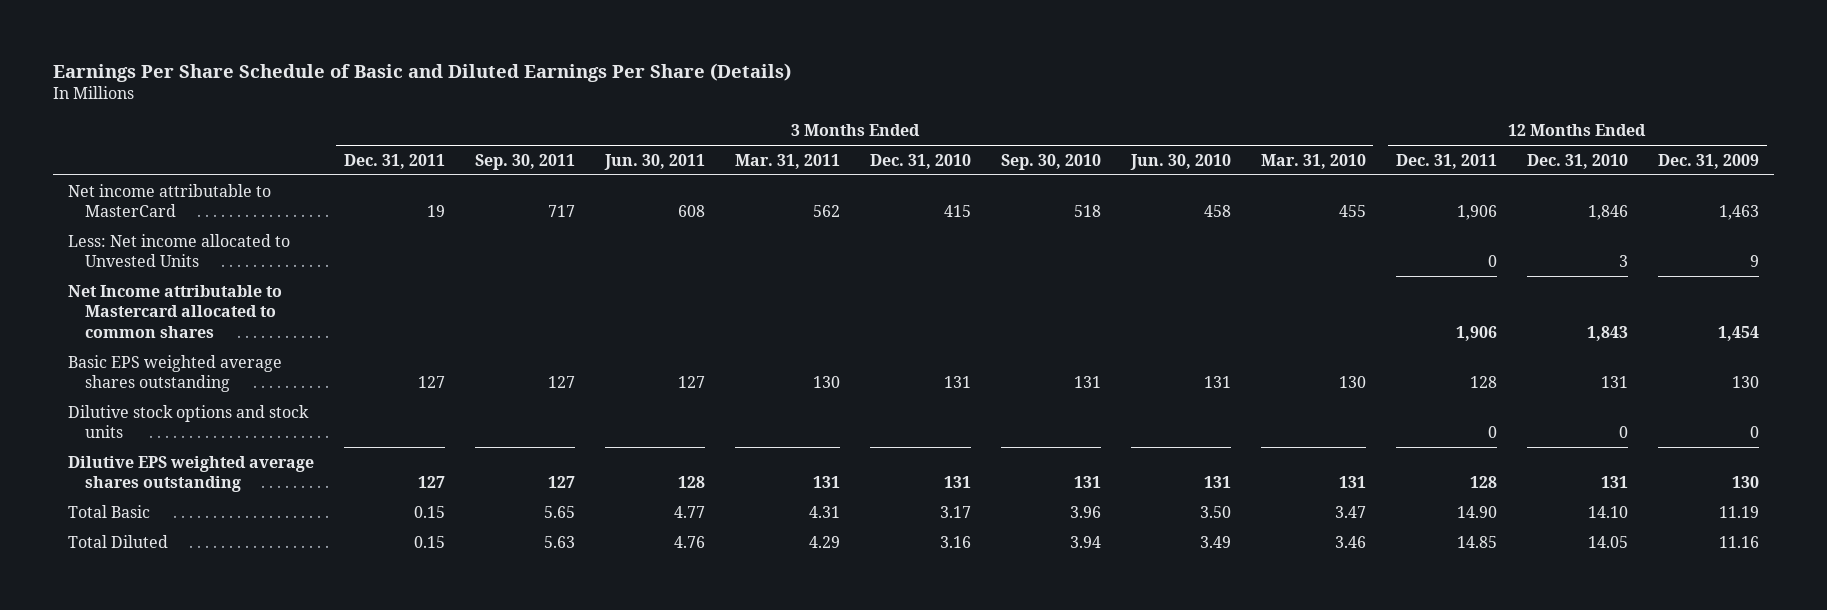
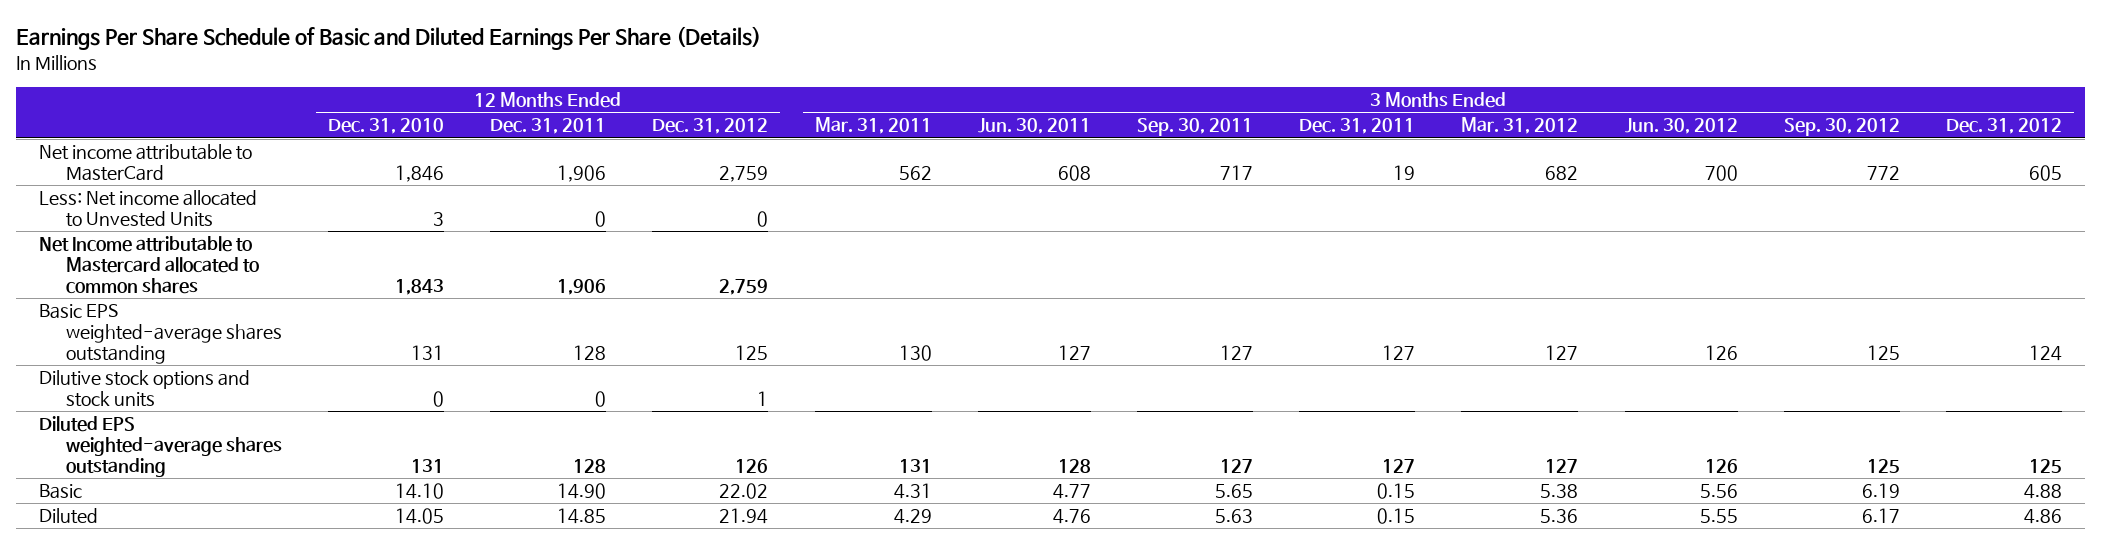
- | 3 Months Ended Dec. 31, 2011 | 3 Months Ended Sep. 30, 2011 | 3 Months Ended Jun. 30, 2011 | 3 Months Ended Mar. 31, 2011 | 3 Months Ended Dec. 31, 2010 | 3 Months Ended Sep. 30, 2010 | 3 Months Ended Jun. 30, 2010 | 3 Months Ended Mar. 31, 2010 | 12 Months Ended Dec. 31, 2011 | 12 Months Ended Dec. 31, 2010 | 12 Months Ended Dec. 31, 2009
+ | 12 Months Ended Dec. 31, 2010 | 12 Months Ended Dec. 31, 2011 | 12 Months Ended Dec. 31, 2012 | 3 Months Ended Mar. 31, 2011 | 3 Months Ended Jun. 30, 2011 | 3 Months Ended Sep. 30, 2011 | 3 Months Ended Dec. 31, 2011 | 3 Months Ended Mar. 31, 2012 | 3 Months Ended Jun. 30, 2012 | 3 Months Ended Sep. 30, 2012 | 3 Months Ended Dec. 31, 2012
- Basic EPS weighted average shares outstanding | 127 | 127 | 127 | 130 | 131 | 131 | 131 | 130 | 128 | 131 | 130
+ Basic EPS weighted-average shares outstanding | 131 | 128 | 125 | 130 | 127 | 127 | 127 | 127 | 126 | 125 | 124
- Dilutive EPS weighted average shares outstanding | 127 | 127 | 128 | 131 | 131 | 131 | 131 | 131 | 128 | 131 | 130
- Total Basic | 0.15 | 5.65 | 4.77 | 4.31 | 3.17 | 3.96 | 3.50 | 3.47 | 14.90 | 14.10 | 11.19
- Total Diluted | 0.15 | 5.63 | 4.76 | 4.29 | 3.16 | 3.94 | 3.49 | 3.46 | 14.85 | 14.05 | 11.16
+ Diluted EPS weighted-average shares outstanding | 131 | 128 | 126 | 131 | 128 | 127 | 127 | 127 | 126 | 125 | 125
+ Basic | 14.10 | 14.90 | 22.02 | 4.31 | 4.77 | 5.65 | 0.15 | 5.38 | 5.56 | 6.19 | 4.88
+ Diluted | 14.05 | 14.85 | 21.94 | 4.29 | 4.76 | 5.63 | 0.15 | 5.36 | 5.55 | 6.17 | 4.86

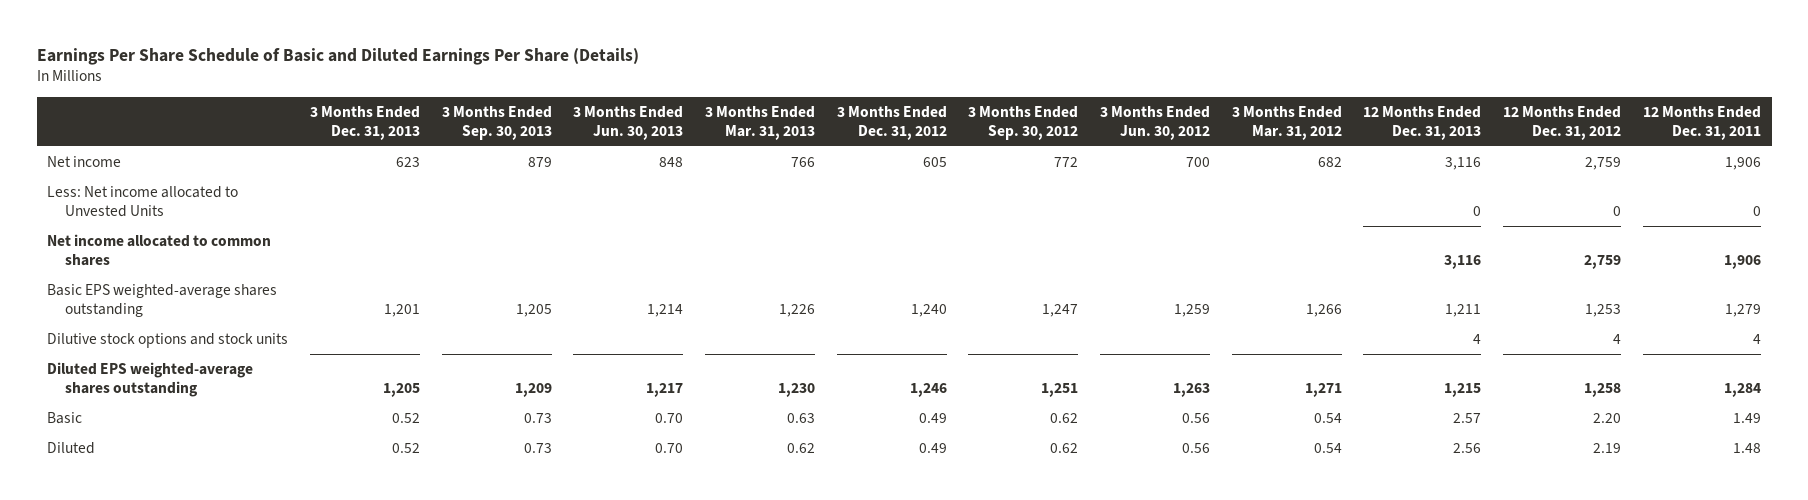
- | 12 Months Ended Dec. 31, 2010 | 12 Months Ended Dec. 31, 2011 | 12 Months Ended Dec. 31, 2012 | 3 Months Ended Mar. 31, 2011 | 3 Months Ended Jun. 30, 2011 | 3 Months Ended Sep. 30, 2011 | 3 Months Ended Dec. 31, 2011 | 3 Months Ended Mar. 31, 2012 | 3 Months Ended Jun. 30, 2012 | 3 Months Ended Sep. 30, 2012 | 3 Months Ended Dec. 31, 2012
+ | 3 Months Ended Dec. 31, 2013 | 3 Months Ended Sep. 30, 2013 | 3 Months Ended Jun. 30, 2013 | 3 Months Ended Mar. 31, 2013 | 3 Months Ended Dec. 31, 2012 | 3 Months Ended Sep. 30, 2012 | 3 Months Ended Jun. 30, 2012 | 3 Months Ended Mar. 31, 2012 | 12 Months Ended Dec. 31, 2013 | 12 Months Ended Dec. 31, 2012 | 12 Months Ended Dec. 31, 2011
- Net income attributable to MasterCard | 1,846 | 1,906 | 2,759 | 562 | 608 | 717 | 19 | 682 | 700 | 772 | 605
+ Net income | 623 | 879 | 848 | 766 | 605 | 772 | 700 | 682 | 3,116 | 2,759 | 1,906
- Net Income attributable to Mastercard allocated to common shares | 1,843 | 1,906 | 2,759 | | | | | | | |
- Basic EPS weighted-average shares outstanding | 131 | 128 | 125 | 130 | 127 | 127 | 127 | 127 | 126 | 125 | 124
- Dilutive stock options and stock units | 0 | 0 | 1 | | | | | | | |
- Diluted EPS weighted-average shares outstanding | 131 | 128 | 126 | 131 | 128 | 127 | 127 | 127 | 126 | 125 | 125
- Basic | 14.10 | 14.90 | 22.02 | 4.31 | 4.77 | 5.65 | 0.15 | 5.38 | 5.56 | 6.19 | 4.88
- Diluted | 14.05 | 14.85 | 21.94 | 4.29 | 4.76 | 5.63 | 0.15 | 5.36 | 5.55 | 6.17 | 4.86
+ Net income allocated to common shares | | | | | | | | | 3,116 | 2,759 | 1,906
+ Basic EPS weighted-average shares outstanding | 1,201 | 1,205 | 1,214 | 1,226 | 1,240 | 1,247 | 1,259 | 1,266 | 1,211 | 1,253 | 1,279
+ Dilutive stock options and stock units | | | | | | | | | 4 | 4 | 4
+ Diluted EPS weighted-average shares outstanding | 1,205 | 1,209 | 1,217 | 1,230 | 1,246 | 1,251 | 1,263 | 1,271 | 1,215 | 1,258 | 1,284
+ Basic | 0.52 | 0.73 | 0.70 | 0.63 | 0.49 | 0.62 | 0.56 | 0.54 | 2.57 | 2.20 | 1.49
+ Diluted | 0.52 | 0.73 | 0.70 | 0.62 | 0.49 | 0.62 | 0.56 | 0.54 | 2.56 | 2.19 | 1.48

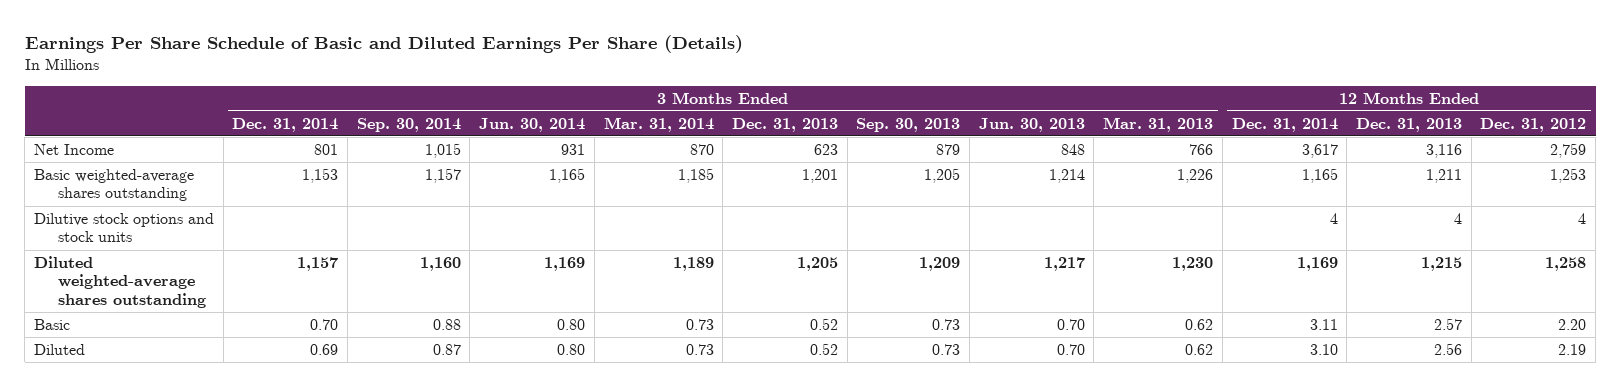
- | 3 Months Ended Dec. 31, 2013 | 3 Months Ended Sep. 30, 2013 | 3 Months Ended Jun. 30, 2013 | 3 Months Ended Mar. 31, 2013 | 3 Months Ended Dec. 31, 2012 | 3 Months Ended Sep. 30, 2012 | 3 Months Ended Jun. 30, 2012 | 3 Months Ended Mar. 31, 2012 | 12 Months Ended Dec. 31, 2013 | 12 Months Ended Dec. 31, 2012 | 12 Months Ended Dec. 31, 2011
+ | 3 Months Ended Dec. 31, 2014 | 3 Months Ended Sep. 30, 2014 | 3 Months Ended Jun. 30, 2014 | 3 Months Ended Mar. 31, 2014 | 3 Months Ended Dec. 31, 2013 | 3 Months Ended Sep. 30, 2013 | 3 Months Ended Jun. 30, 2013 | 3 Months Ended Mar. 31, 2013 | 12 Months Ended Dec. 31, 2014 | 12 Months Ended Dec. 31, 2013 | 12 Months Ended Dec. 31, 2012
- Net income | 623 | 879 | 848 | 766 | 605 | 772 | 700 | 682 | 3,116 | 2,759 | 1,906
- Less: Net income allocated to Unvested Units | | | | | | | | | 0 | 0 | 0
- Net income allocated to common shares | | | | | | | | | 3,116 | 2,759 | 1,906
- Basic EPS weighted-average shares outstanding | 1,201 | 1,205 | 1,214 | 1,226 | 1,240 | 1,247 | 1,259 | 1,266 | 1,211 | 1,253 | 1,279
+ Net Income | 801 | 1,015 | 931 | 870 | 623 | 879 | 848 | 766 | 3,617 | 3,116 | 2,759
+ Basic weighted-average shares outstanding | 1,153 | 1,157 | 1,165 | 1,185 | 1,201 | 1,205 | 1,214 | 1,226 | 1,165 | 1,211 | 1,253
- Diluted EPS weighted-average shares outstanding | 1,205 | 1,209 | 1,217 | 1,230 | 1,246 | 1,251 | 1,263 | 1,271 | 1,215 | 1,258 | 1,284
- Basic | 0.52 | 0.73 | 0.70 | 0.63 | 0.49 | 0.62 | 0.56 | 0.54 | 2.57 | 2.20 | 1.49
+ Diluted weighted-average shares outstanding | 1,157 | 1,160 | 1,169 | 1,189 | 1,205 | 1,209 | 1,217 | 1,230 | 1,169 | 1,215 | 1,258
+ Basic | 0.70 | 0.88 | 0.80 | 0.73 | 0.52 | 0.73 | 0.70 | 0.62 | 3.11 | 2.57 | 2.20

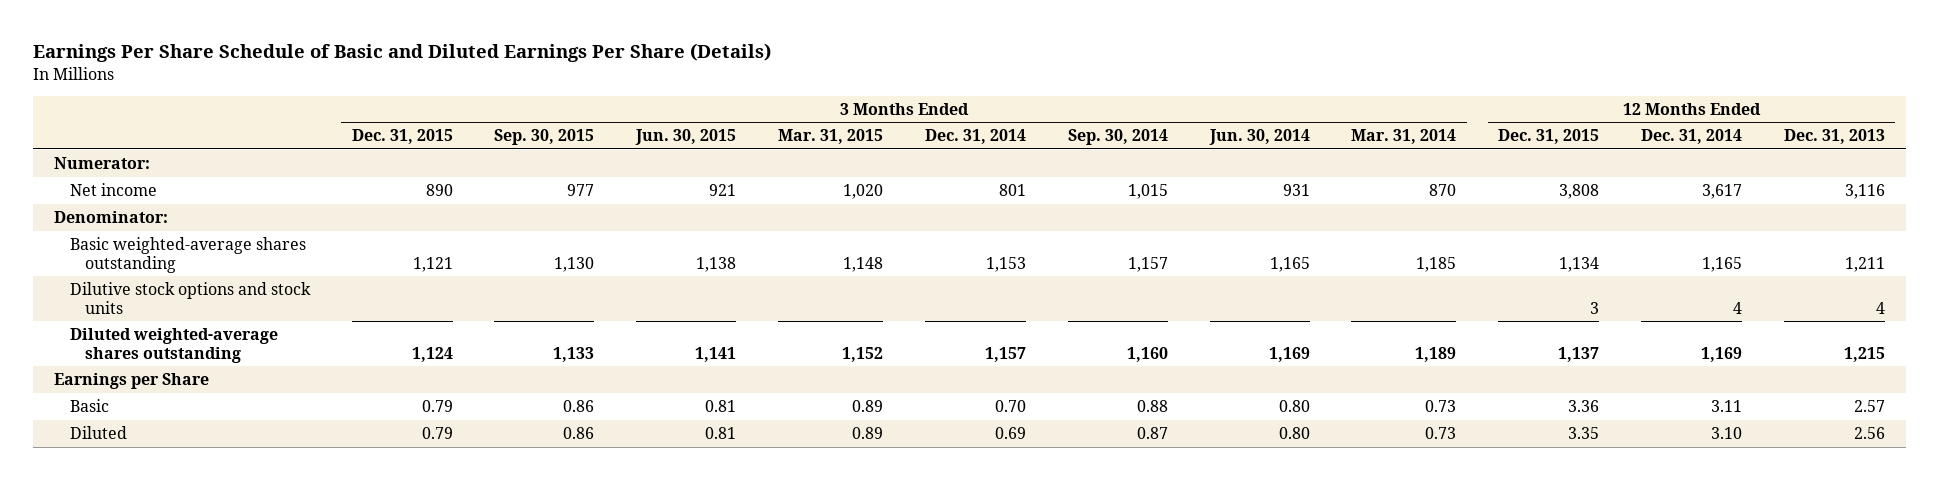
- | 3 Months Ended Dec. 31, 2014 | 3 Months Ended Sep. 30, 2014 | 3 Months Ended Jun. 30, 2014 | 3 Months Ended Mar. 31, 2014 | 3 Months Ended Dec. 31, 2013 | 3 Months Ended Sep. 30, 2013 | 3 Months Ended Jun. 30, 2013 | 3 Months Ended Mar. 31, 2013 | 12 Months Ended Dec. 31, 2014 | 12 Months Ended Dec. 31, 2013 | 12 Months Ended Dec. 31, 2012
+ | 3 Months Ended Dec. 31, 2015 | 3 Months Ended Sep. 30, 2015 | 3 Months Ended Jun. 30, 2015 | 3 Months Ended Mar. 31, 2015 | 3 Months Ended Dec. 31, 2014 | 3 Months Ended Sep. 30, 2014 | 3 Months Ended Jun. 30, 2014 | 3 Months Ended Mar. 31, 2014 | 12 Months Ended Dec. 31, 2015 | 12 Months Ended Dec. 31, 2014 | 12 Months Ended Dec. 31, 2013
- Net Income | 801 | 1,015 | 931 | 870 | 623 | 879 | 848 | 766 | 3,617 | 3,116 | 2,759
+ Numerator:
+ Net income | 890 | 977 | 921 | 1,020 | 801 | 1,015 | 931 | 870 | 3,808 | 3,617 | 3,116
+ Denominator:
+ Earnings per Share

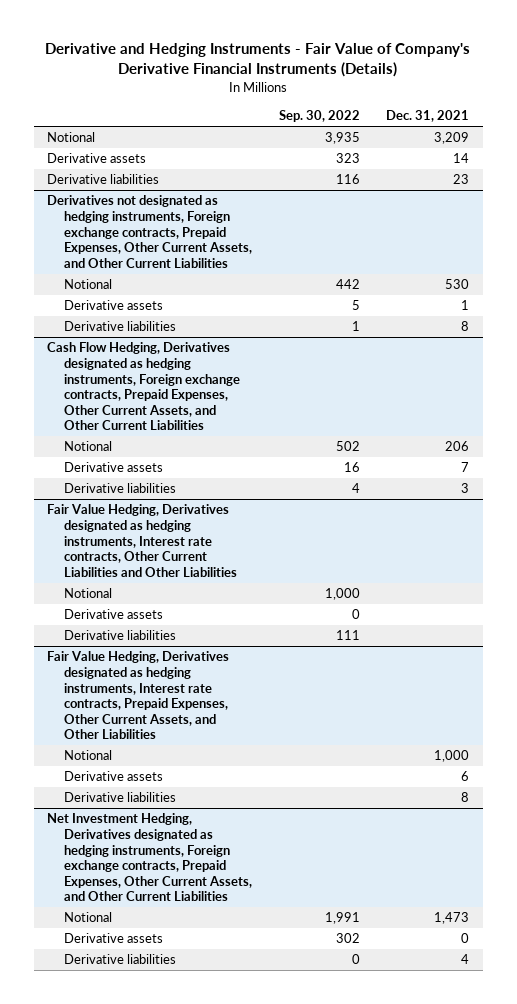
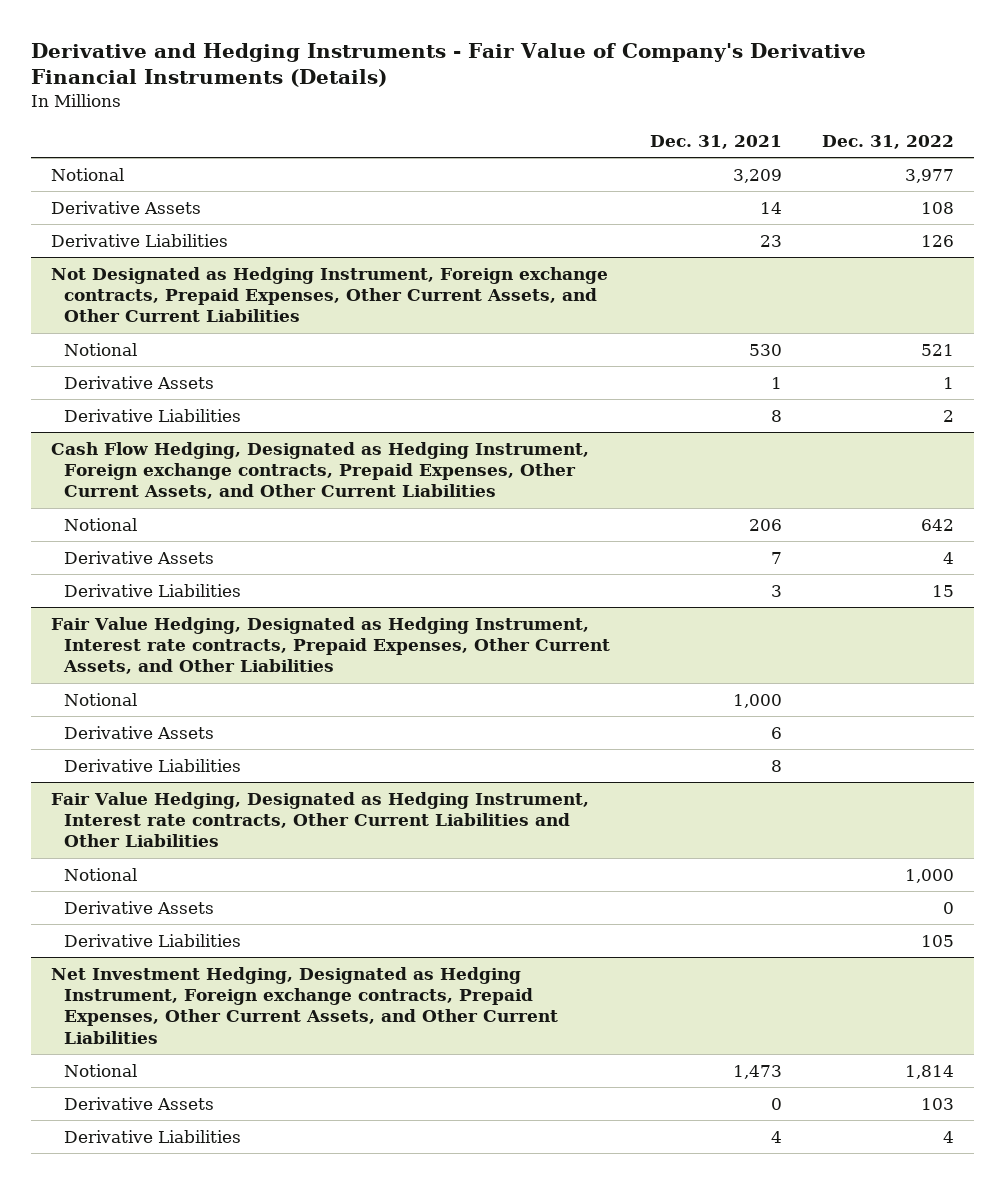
- | Sep. 30, 2022 | Dec. 31, 2021
+ | Dec. 31, 2021 | Dec. 31, 2022
- Derivative assets | 323 | 14
- Derivative liabilities | 116 | 23
- Derivatives not designated as hedging instruments, Foreign exchange contracts, Prepaid Expenses, Other Current Assets, and Other Current Liabilities
+ Derivative Assets | 14 | 108
+ Derivative Liabilities | 23 | 126
+ Not Designated as Hedging Instrument, Foreign exchange contracts, Prepaid Expenses, Other Current Assets, and Other Current Liabilities
- Derivative assets | 5 | 1
- Derivative liabilities | 1 | 8
- Cash Flow Hedging, Derivatives designated as hedging instruments, Foreign exchange contracts, Prepaid Expenses, Other Current Assets, and Other Current Liabilities
+ Derivative Assets | 1 | 1
+ Derivative Liabilities | 8 | 2
+ Cash Flow Hedging, Designated as Hedging Instrument, Foreign exchange contracts, Prepaid Expenses, Other Current Assets, and Other Current Liabilities
- Derivative assets | 16 | 7
- Derivative liabilities | 4 | 3
- Fair Value Hedging, Derivatives designated as hedging instruments, Interest rate contracts, Other Current Liabilities and Other Liabilities
- Notional | 1,000 |
- Derivative assets | 0 |
- Derivative liabilities | 111 |
- Fair Value Hedging, Derivatives designated as hedging instruments, Interest rate contracts, Prepaid Expenses, Other Current Assets, and Other Liabilities
+ Derivative Assets | 7 | 4
+ Derivative Liabilities | 3 | 15
+ Fair Value Hedging, Designated as Hedging Instrument, Interest rate contracts, Prepaid Expenses, Other Current Assets, and Other Liabilities
- Derivative assets | | 6
- Derivative liabilities | | 8
- Net Investment Hedging, Derivatives designated as hedging instruments, Foreign exchange contracts, Prepaid Expenses, Other Current Assets, and Other Current Liabilities
+ Derivative Assets | 6 |
+ Derivative Liabilities | 8 |
+ Fair Value Hedging, Designated as Hedging Instrument, Interest rate contracts, Other Current Liabilities and Other Liabilities
+ Notional | | 1,000
+ Derivative Assets | | 0
+ Derivative Liabilities | | 105
+ Net Investment Hedging, Designated as Hedging Instrument, Foreign exchange contracts, Prepaid Expenses, Other Current Assets, and Other Current Liabilities
- Derivative assets | 302 | 0
- Derivative liabilities | 0 | 4
+ Derivative Assets | 0 | 103
+ Derivative Liabilities | 4 | 4

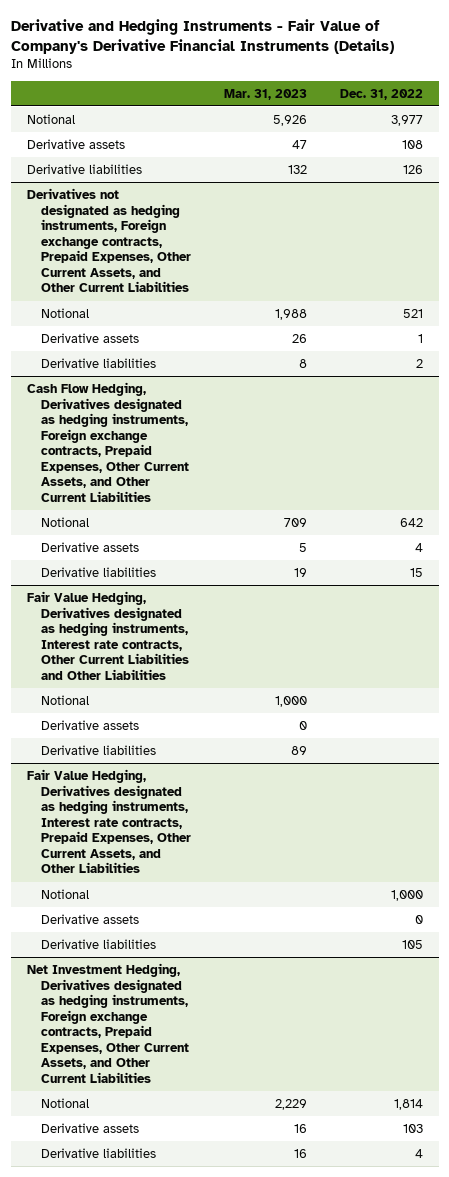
- | Dec. 31, 2021 | Dec. 31, 2022
+ | Mar. 31, 2023 | Dec. 31, 2022
- Derivative Assets | 14 | 108
- Derivative Liabilities | 23 | 126
- Not Designated as Hedging Instrument, Foreign exchange contracts, Prepaid Expenses, Other Current Assets, and Other Current Liabilities
+ Derivative assets | 47 | 108
+ Derivative liabilities | 132 | 126
+ Derivatives not designated as hedging instruments, Foreign exchange contracts, Prepaid Expenses, Other Current Assets, and Other Current Liabilities
- Derivative Assets | 1 | 1
- Derivative Liabilities | 8 | 2
- Cash Flow Hedging, Designated as Hedging Instrument, Foreign exchange contracts, Prepaid Expenses, Other Current Assets, and Other Current Liabilities
+ Derivative assets | 26 | 1
+ Derivative liabilities | 8 | 2
+ Cash Flow Hedging, Derivatives designated as hedging instruments, Foreign exchange contracts, Prepaid Expenses, Other Current Assets, and Other Current Liabilities
- Derivative Assets | 7 | 4
- Derivative Liabilities | 3 | 15
- Fair Value Hedging, Designated as Hedging Instrument, Interest rate contracts, Prepaid Expenses, Other Current Assets, and Other Liabilities
+ Derivative assets | 5 | 4
+ Derivative liabilities | 19 | 15
+ Fair Value Hedging, Derivatives designated as hedging instruments, Interest rate contracts, Other Current Liabilities and Other Liabilities
- Derivative Assets | 6 |
- Derivative Liabilities | 8 |
- Fair Value Hedging, Designated as Hedging Instrument, Interest rate contracts, Other Current Liabilities and Other Liabilities
+ Derivative assets | 0 |
+ Derivative liabilities | 89 |
+ Fair Value Hedging, Derivatives designated as hedging instruments, Interest rate contracts, Prepaid Expenses, Other Current Assets, and Other Liabilities
- Derivative Assets | | 0
- Derivative Liabilities | | 105
- Net Investment Hedging, Designated as Hedging Instrument, Foreign exchange contracts, Prepaid Expenses, Other Current Assets, and Other Current Liabilities
+ Derivative assets | | 0
+ Derivative liabilities | | 105
+ Net Investment Hedging, Derivatives designated as hedging instruments, Foreign exchange contracts, Prepaid Expenses, Other Current Assets, and Other Current Liabilities
- Derivative Assets | 0 | 103
- Derivative Liabilities | 4 | 4
+ Derivative assets | 16 | 103
+ Derivative liabilities | 16 | 4

